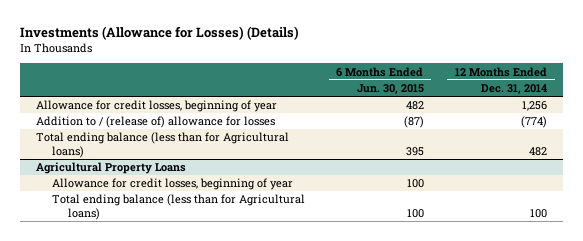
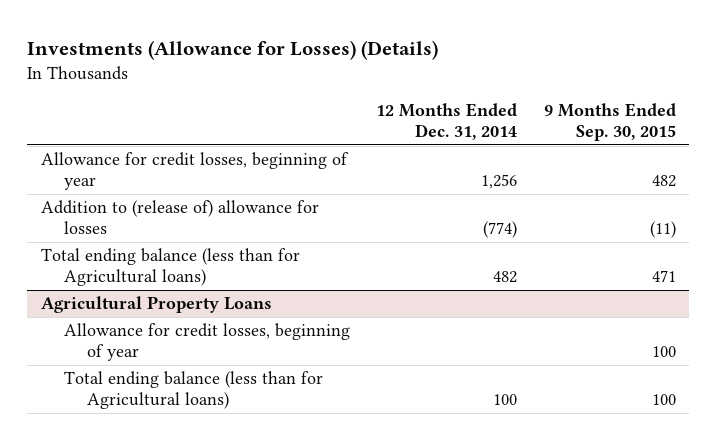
- | 6 Months Ended Jun. 30, 2015 | 12 Months Ended Dec. 31, 2014
+ | 12 Months Ended Dec. 31, 2014 | 9 Months Ended Sep. 30, 2015
- Addition to / (release of) allowance for losses | (87) | (774)
+ Addition to (release of) allowance for losses | (774) | (11)

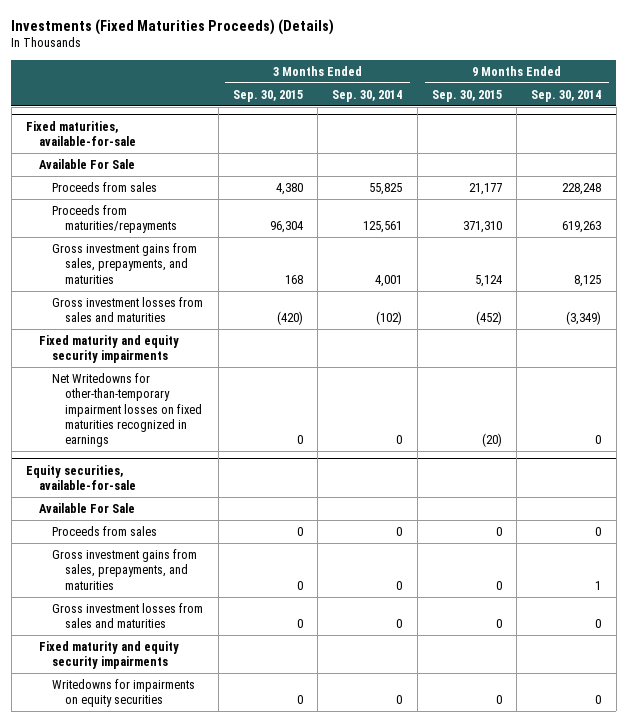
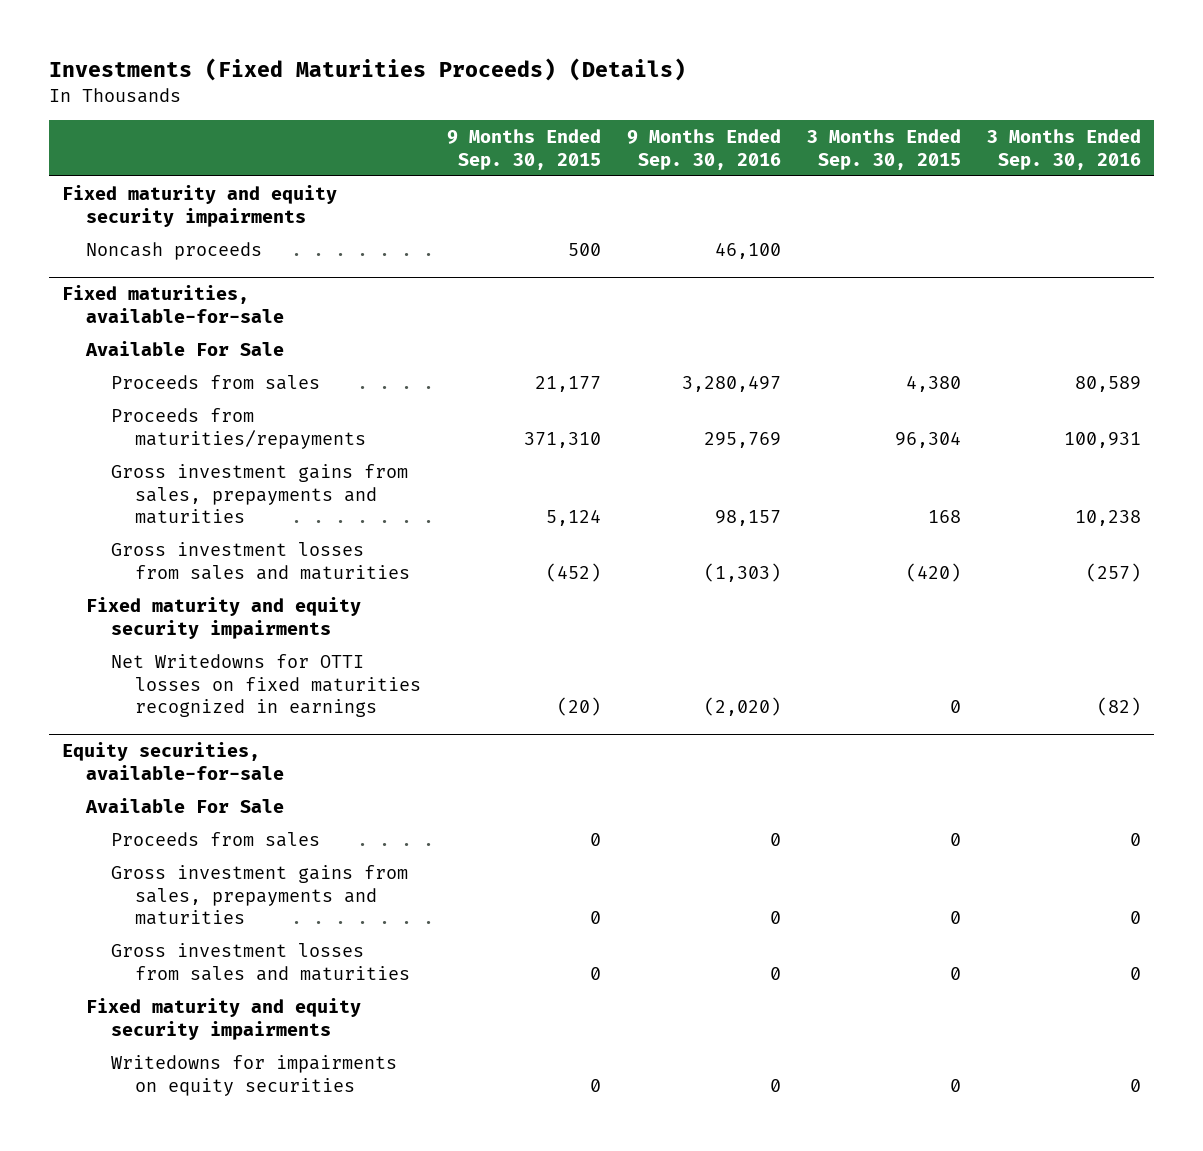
- | 3 Months Ended Sep. 30, 2015 | 3 Months Ended Sep. 30, 2014 | 9 Months Ended Sep. 30, 2015 | 9 Months Ended Sep. 30, 2014
+ | 9 Months Ended Sep. 30, 2015 | 9 Months Ended Sep. 30, 2016 | 3 Months Ended Sep. 30, 2015 | 3 Months Ended Sep. 30, 2016
+ Fixed maturity and equity security impairments
+ Noncash proceeds | 500 | 46,100 | |
@ Fixed maturities, available-for-sale
- Gross investment gains from sales, prepayments, and maturities | 168 | 4,001 | 5,124 | 8,125
+ Gross investment gains from sales, prepayments and maturities | 5,124 | 98,157 | 168 | 10,238
- Net Writedowns for other-than-temporary impairment losses on fixed maturities recognized in earnings | 0 | 0 | (20) | 0
+ Net Writedowns for OTTI losses on fixed maturities recognized in earnings | (20) | (2,020) | 0 | (82)
@ Equity securities, available-for-sale
- Gross investment gains from sales, prepayments, and maturities | 0 | 0 | 0 | 1
+ Gross investment gains from sales, prepayments and maturities | 0 | 0 | 0 | 0

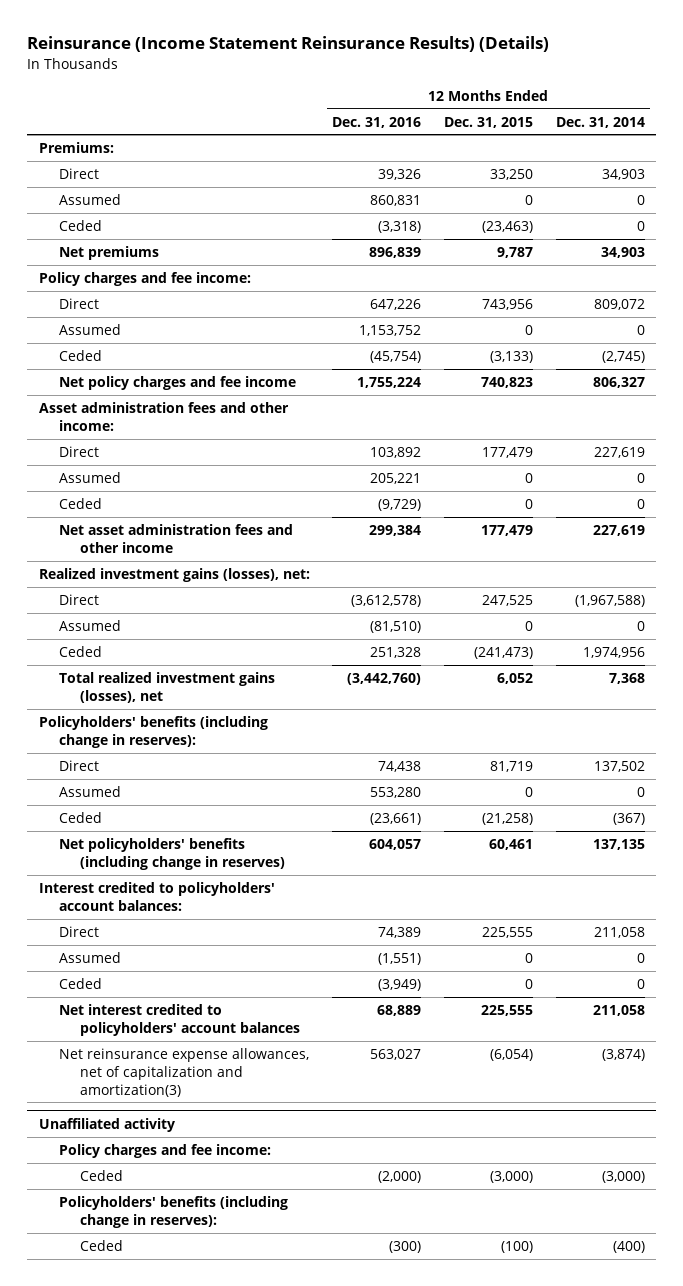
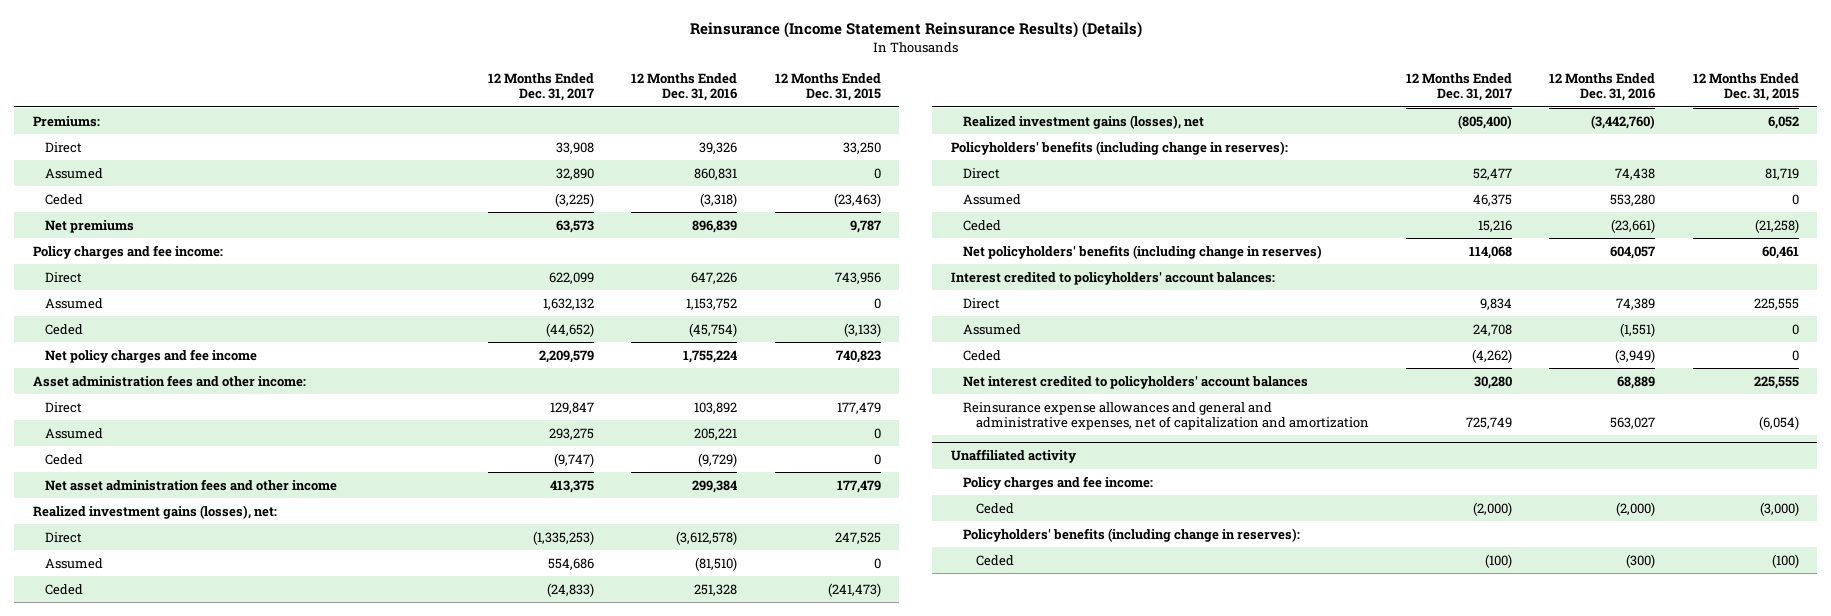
- | 12 Months Ended Dec. 31, 2016 | 12 Months Ended Dec. 31, 2015 | 12 Months Ended Dec. 31, 2014
+ | 12 Months Ended Dec. 31, 2017 | 12 Months Ended Dec. 31, 2016 | 12 Months Ended Dec. 31, 2015
- Total realized investment gains (losses), net | (3,442,760) | 6,052 | 7,368
+ Realized investment gains (losses), net | (805,400) | (3,442,760) | 6,052
- Net reinsurance expense allowances, net of capitalization and amortization(3) | 563,027 | (6,054) | (3,874)
+ Reinsurance expense allowances and general and administrative expenses, net of capitalization and amortization | 725,749 | 563,027 | (6,054)

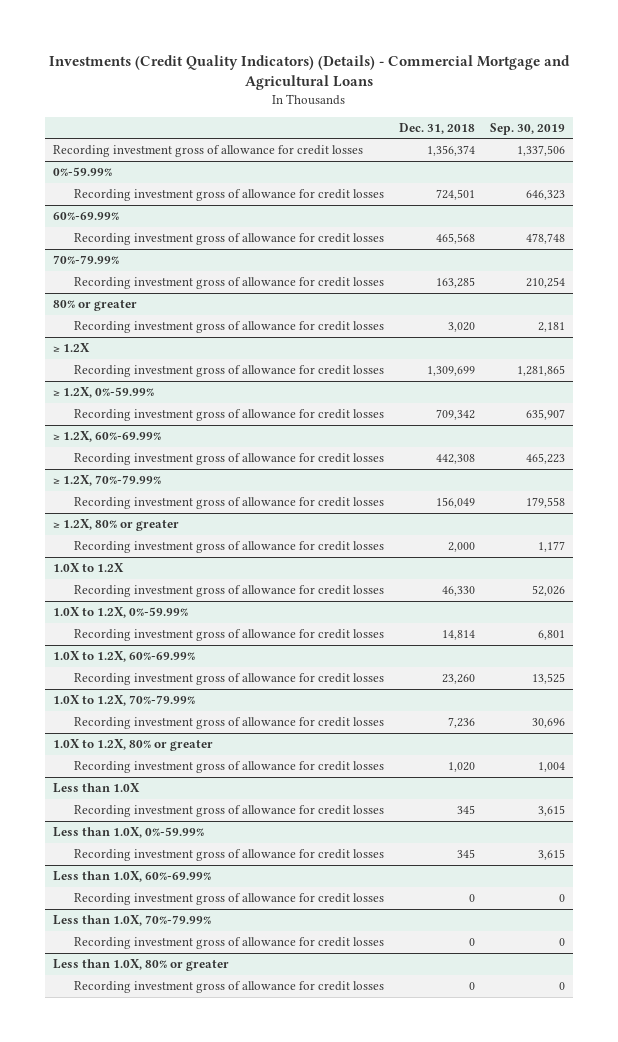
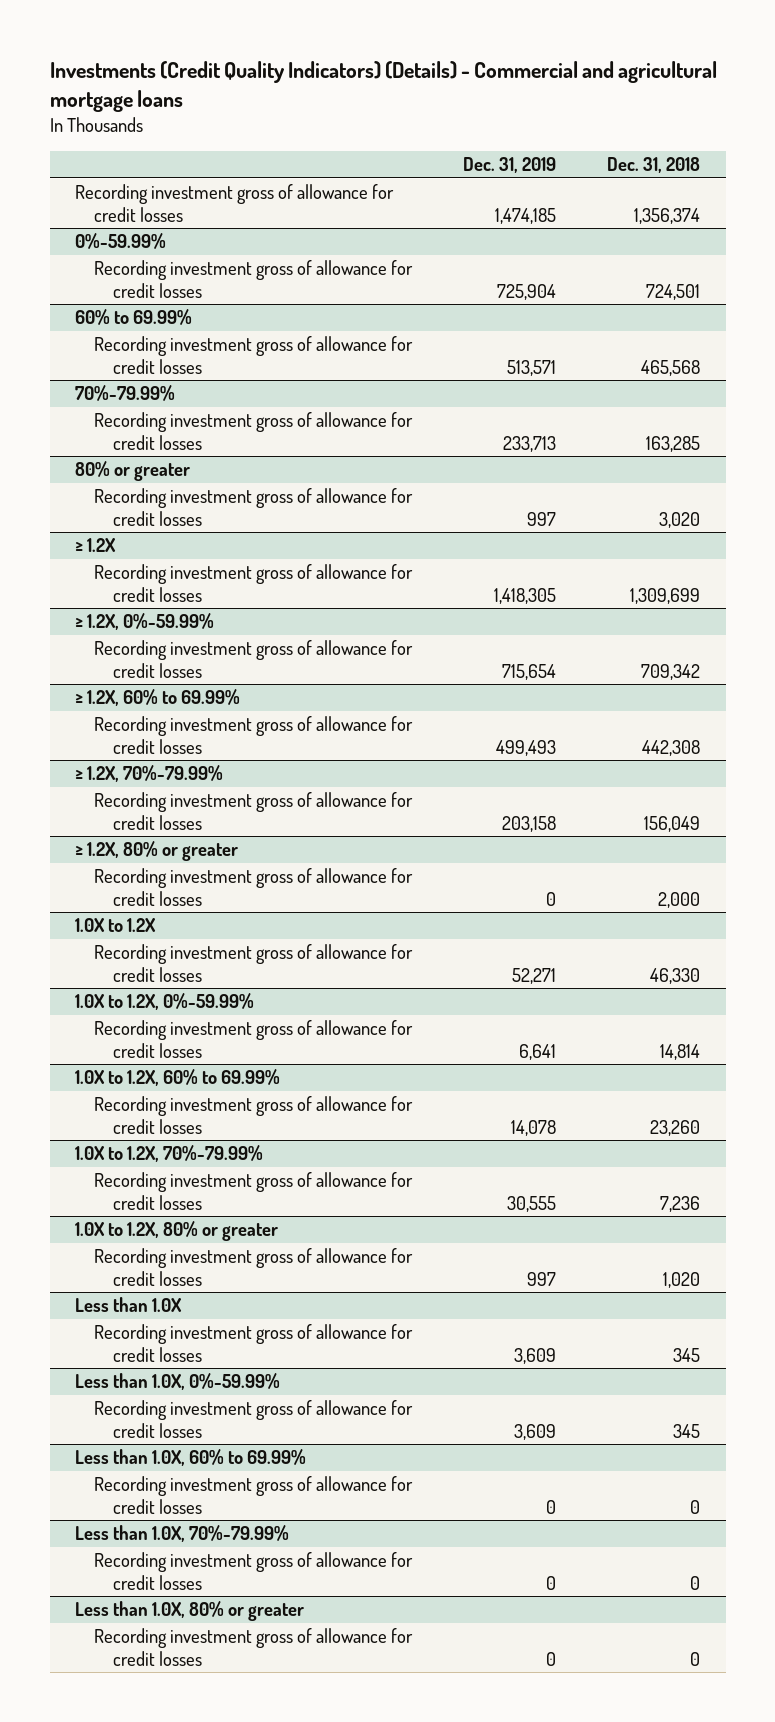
- Investments (Credit Quality Indicators) (Details) - Commercial Mortgage and Agricultural Loans
+ Investments (Credit Quality Indicators) (Details) - Commercial and agricultural mortgage loans
- | Dec. 31, 2018 | Sep. 30, 2019
+ | Dec. 31, 2019 | Dec. 31, 2018
- 60%-69.99%
+ 60% to 69.99%
- ≥ 1.2X, 60%-69.99%
+ ≥ 1.2X, 60% to 69.99%
- 1.0X to 1.2X, 60%-69.99%
+ 1.0X to 1.2X, 60% to 69.99%
- Less than 1.0X, 60%-69.99%
+ Less than 1.0X, 60% to 69.99%

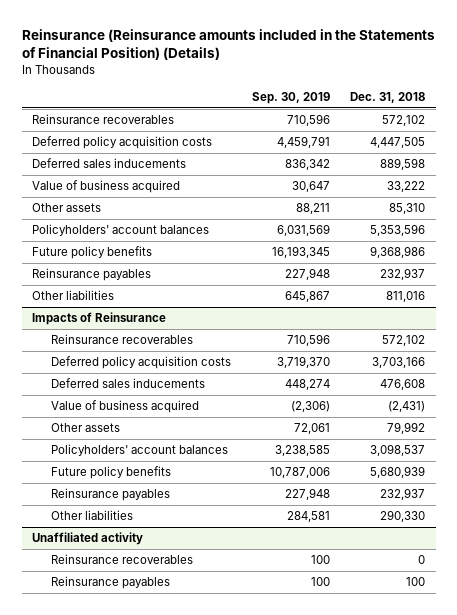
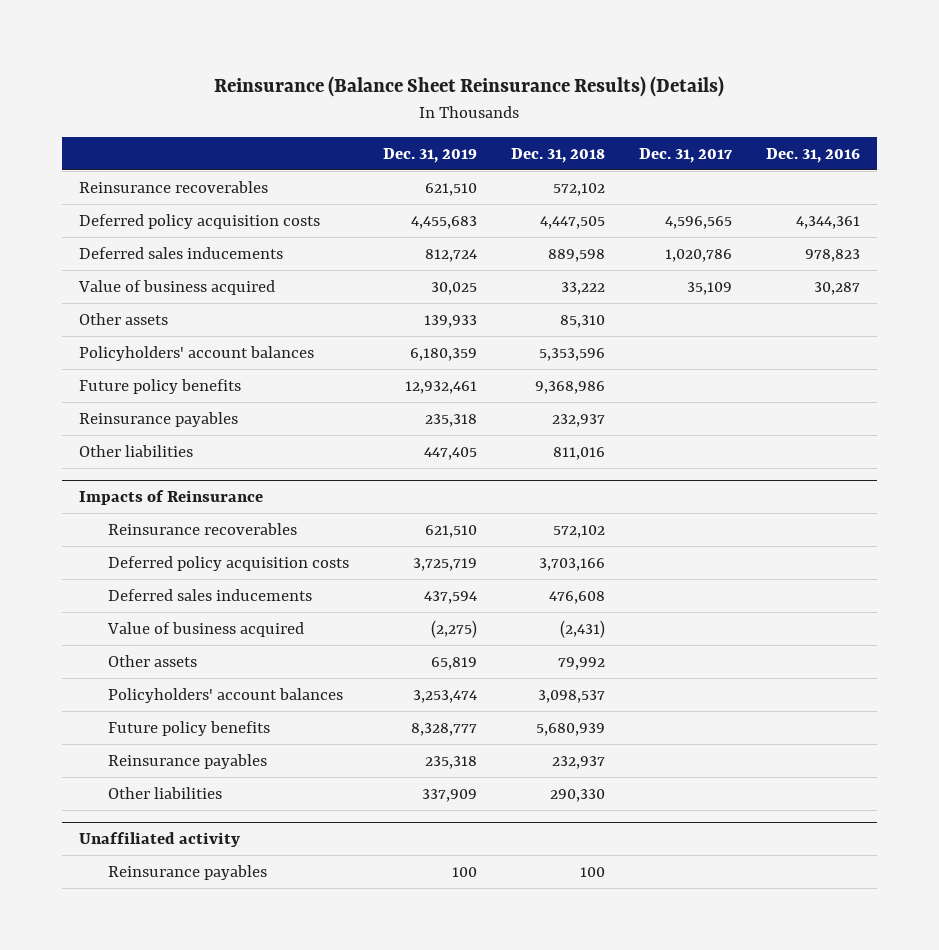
- Reinsurance (Reinsurance amounts included in the Statements of Financial Position) (Details)
+ Reinsurance (Balance Sheet Reinsurance Results) (Details)
- | Sep. 30, 2019 | Dec. 31, 2018
+ | Dec. 31, 2019 | Dec. 31, 2018 | Dec. 31, 2017 | Dec. 31, 2016
@ Unaffiliated activity
- Reinsurance recoverables | 100 | 0

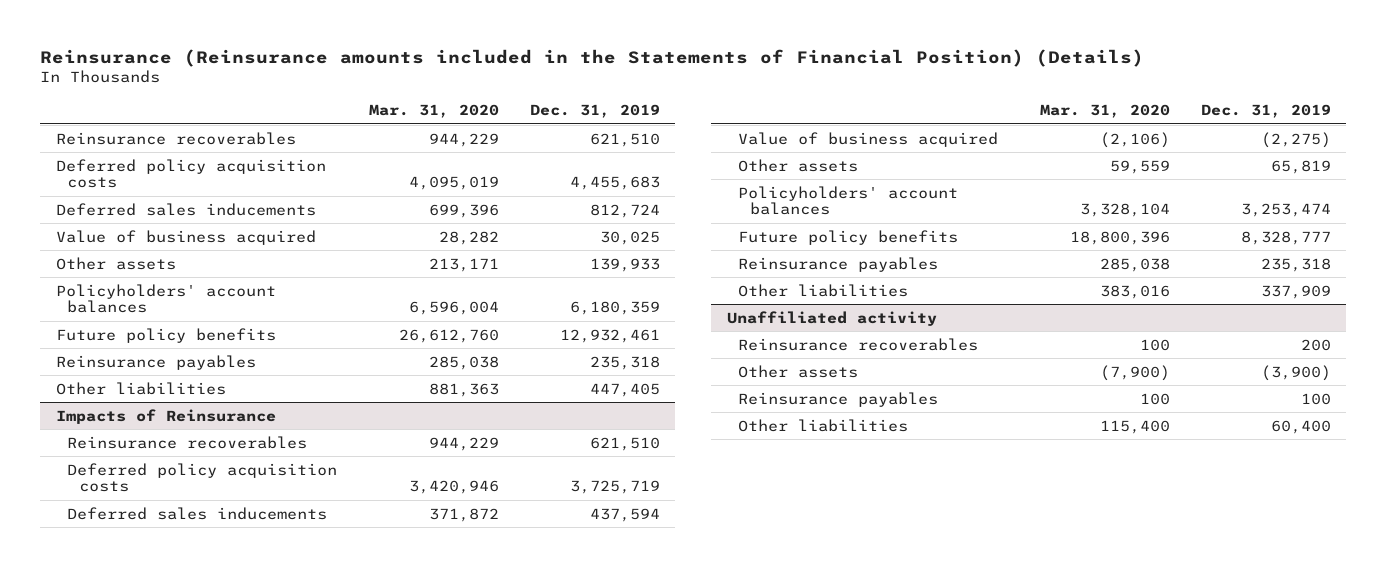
- Reinsurance (Balance Sheet Reinsurance Results) (Details)
+ Reinsurance (Reinsurance amounts included in the Statements of Financial Position) (Details)
- | Dec. 31, 2019 | Dec. 31, 2018 | Dec. 31, 2017 | Dec. 31, 2016
+ | Mar. 31, 2020 | Dec. 31, 2019
@ Unaffiliated activity
+ Reinsurance recoverables | 100 | 200
+ Other assets | (7,900) | (3,900)
+ Other liabilities | 115,400 | 60,400

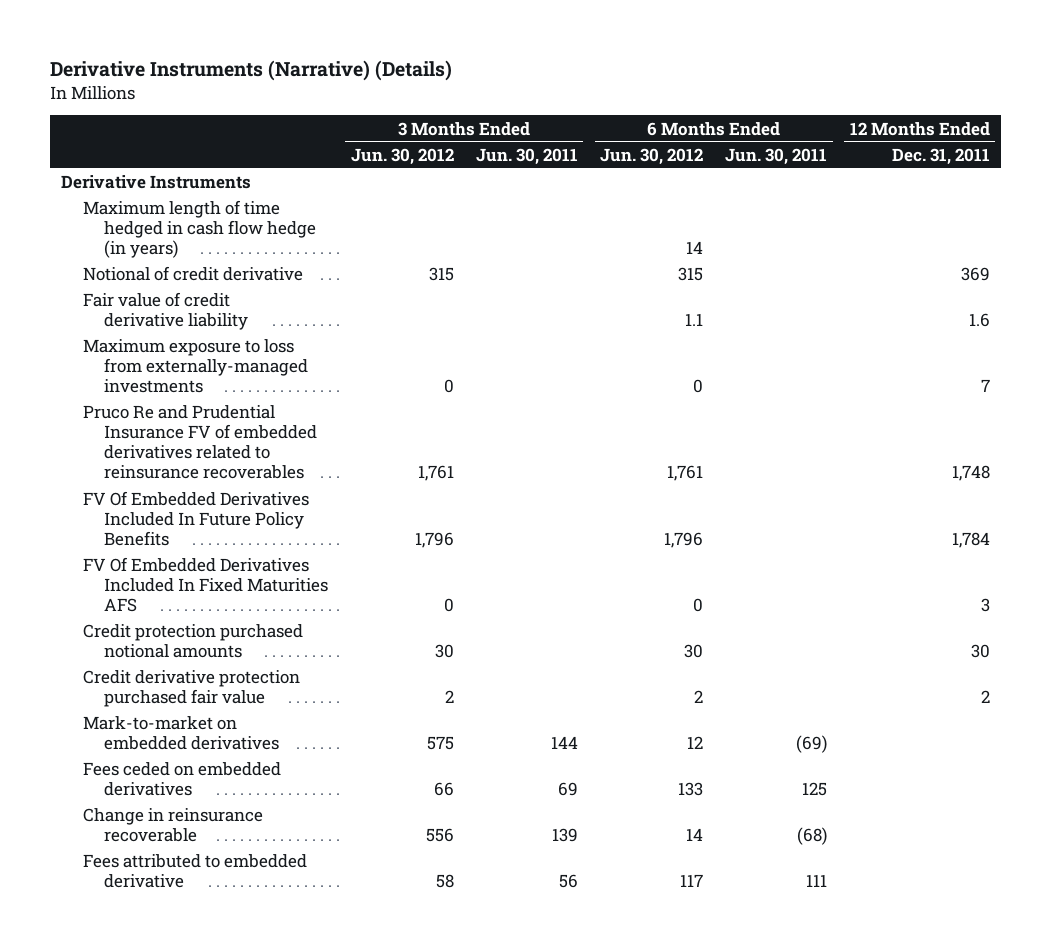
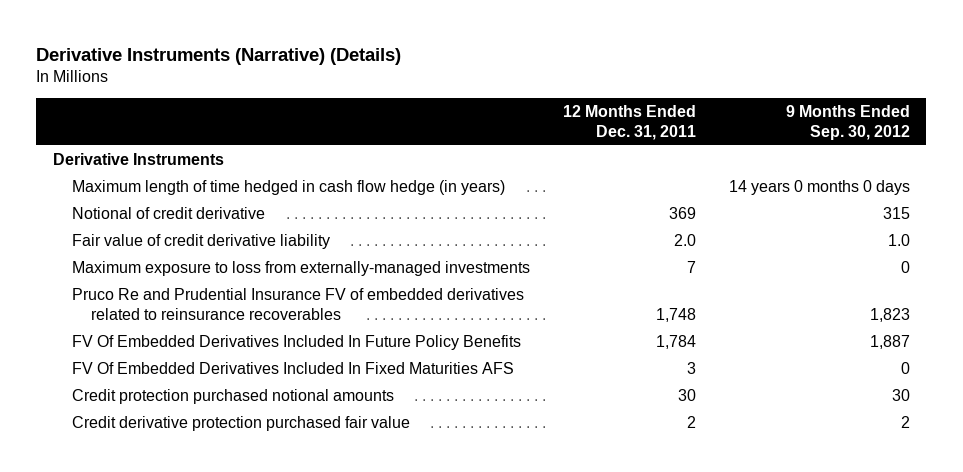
- | 3 Months Ended Jun. 30, 2012 | 3 Months Ended Jun. 30, 2011 | 6 Months Ended Jun. 30, 2012 | 6 Months Ended Jun. 30, 2011 | 12 Months Ended Dec. 31, 2011
+ | 12 Months Ended Dec. 31, 2011 | 9 Months Ended Sep. 30, 2012
- Fair value of credit derivative liability | | | 1.1 | | 1.6
+ Fair value of credit derivative liability | 2.0 | 1.0
- Mark-to-market on embedded derivatives | 575 | 144 | 12 | (69) |
- Fees ceded on embedded derivatives | 66 | 69 | 133 | 125 |
- Change in reinsurance recoverable | 556 | 139 | 14 | (68) |
- Fees attributed to embedded derivative | 58 | 56 | 117 | 111 |

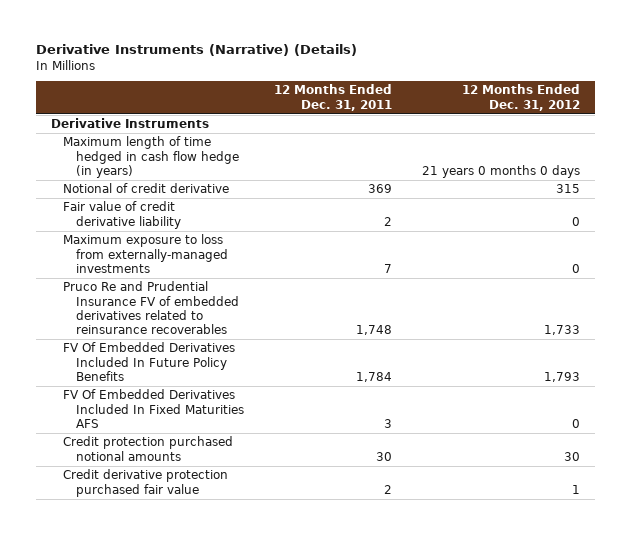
- | 12 Months Ended Dec. 31, 2011 | 9 Months Ended Sep. 30, 2012
+ | 12 Months Ended Dec. 31, 2011 | 12 Months Ended Dec. 31, 2012
- Fair value of credit derivative liability | 2.0 | 1.0
+ Fair value of credit derivative liability | 2 | 0

